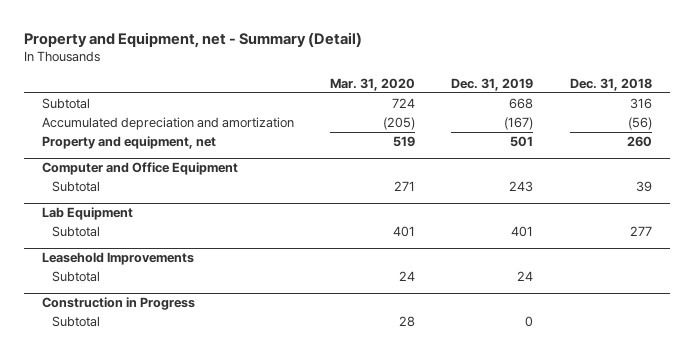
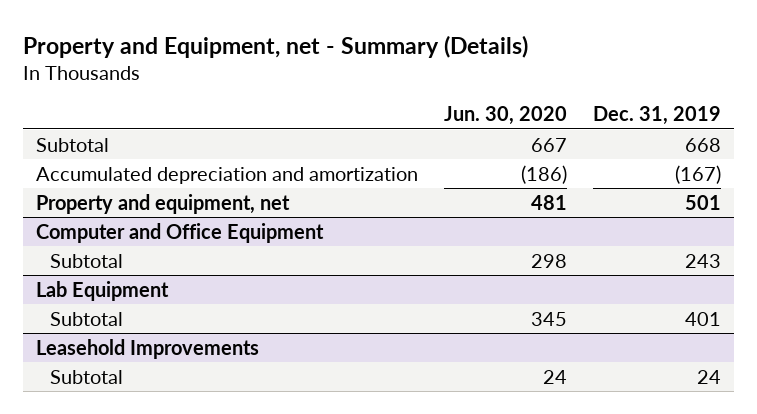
- Property and Equipment, net - Summary (Detail)
+ Property and Equipment, net - Summary (Details)
- | Mar. 31, 2020 | Dec. 31, 2019 | Dec. 31, 2018
+ | Jun. 30, 2020 | Dec. 31, 2019
- Construction in Progress
- Subtotal | 28 | 0 |

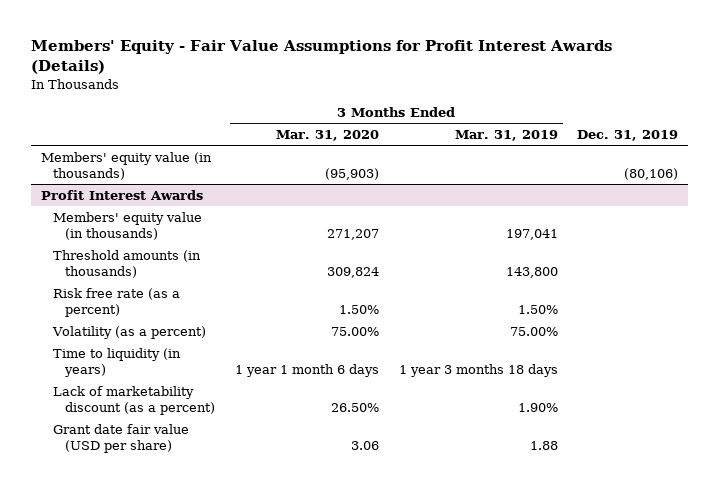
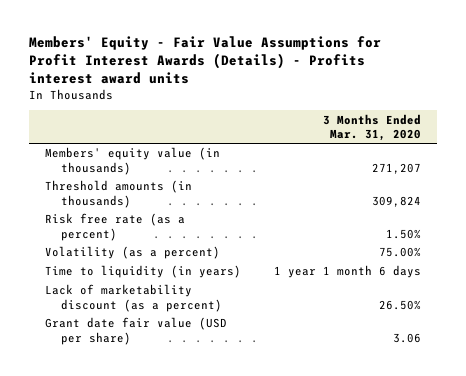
- Members' Equity - Fair Value Assumptions for Profit Interest Awards (Details)
+ Members' Equity - Fair Value Assumptions for Profit Interest Awards (Details) - Profits interest award units
- | 3 Months Ended Mar. 31, 2020 | 3 Months Ended Mar. 31, 2019 | Dec. 31, 2019
+ | 3 Months Ended Mar. 31, 2020
- Members' equity value (in thousands) | (95,903) | | (80,106)
- Profit Interest Awards

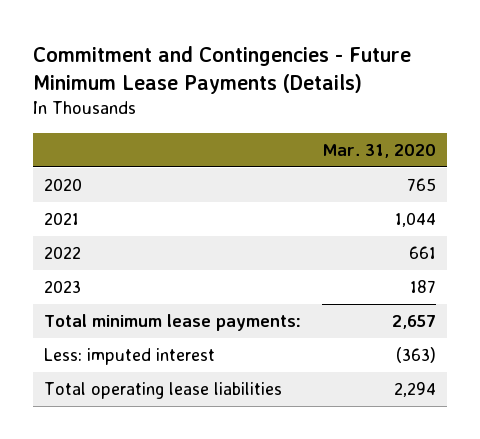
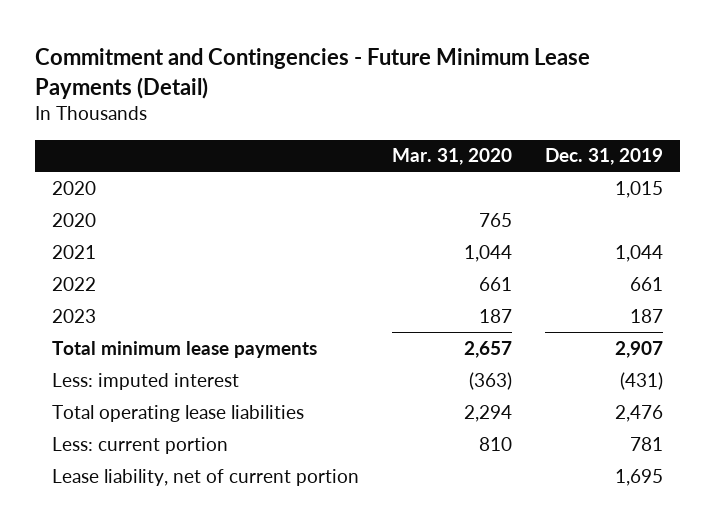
- Commitment and Contingencies - Future Minimum Lease Payments (Details)
+ Commitment and Contingencies - Future Minimum Lease Payments (Detail)
- | Mar. 31, 2020
+ | Mar. 31, 2020 | Dec. 31, 2019
+ 2020 | | 1,015
- Total minimum lease payments: | 2,657
+ Total minimum lease payments | 2,657 | 2,907
+ Less: current portion | 810 | 781
+ Lease liability, net of current portion | | 1,695

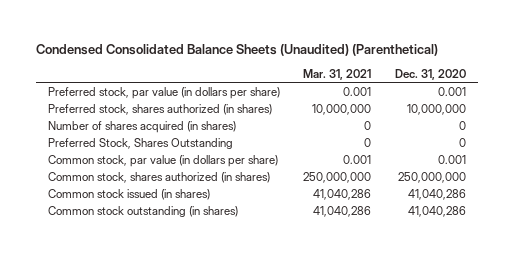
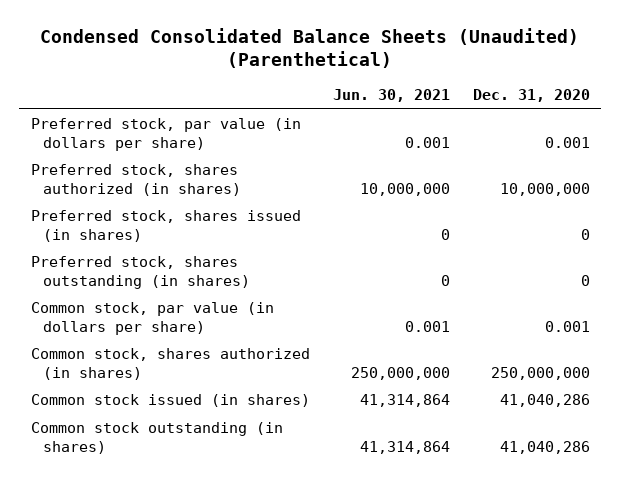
- | Mar. 31, 2021 | Dec. 31, 2020
+ | Jun. 30, 2021 | Dec. 31, 2020
- Number of shares acquired (in shares) | 0 | 0
- Preferred Stock, Shares Outstanding | 0 | 0
+ Preferred stock, shares issued (in shares) | 0 | 0
+ Preferred stock, shares outstanding (in shares) | 0 | 0

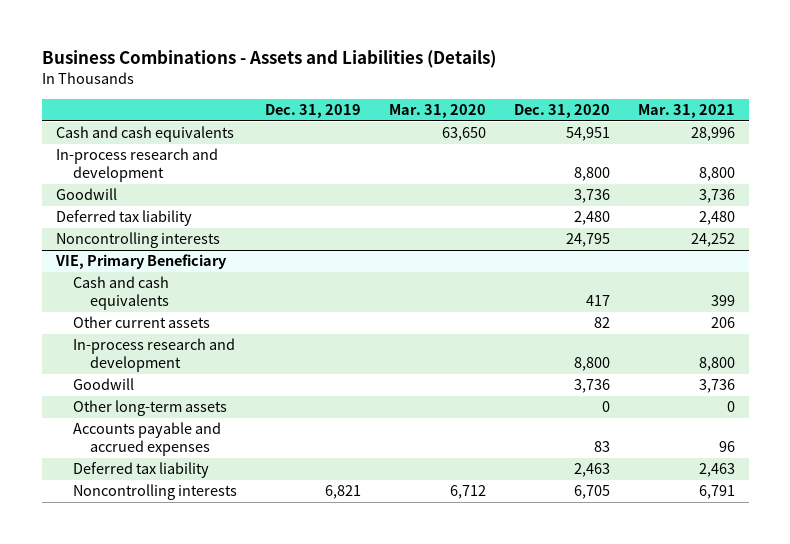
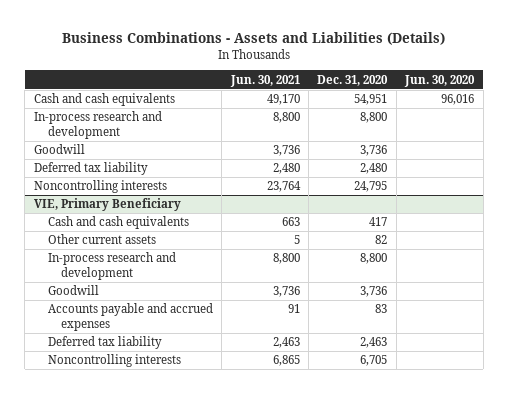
- | Dec. 31, 2019 | Mar. 31, 2020 | Dec. 31, 2020 | Mar. 31, 2021
+ | Jun. 30, 2021 | Dec. 31, 2020 | Jun. 30, 2020
@ VIE, Primary Beneficiary
- Other long-term assets | | | 0 | 0

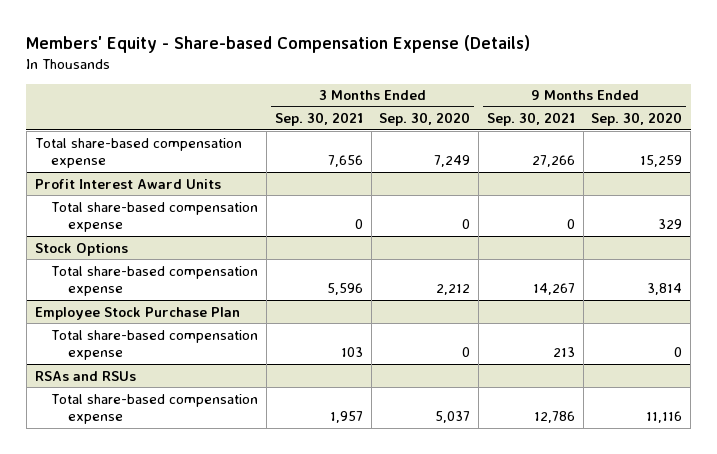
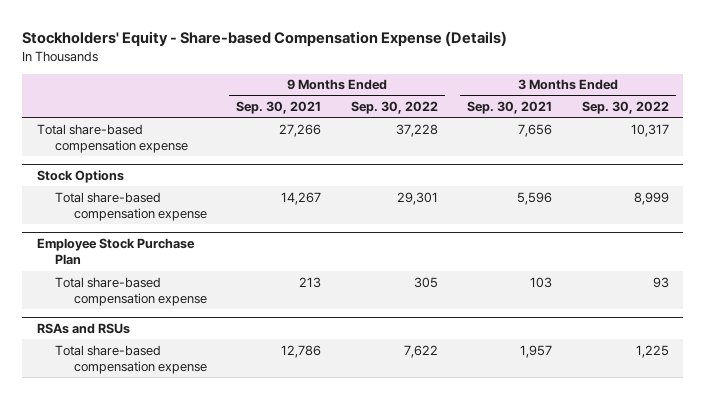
- Members' Equity - Share-based Compensation Expense (Details)
+ Stockholders' Equity - Share-based Compensation Expense (Details)
- | 3 Months Ended Sep. 30, 2021 | 3 Months Ended Sep. 30, 2020 | 9 Months Ended Sep. 30, 2021 | 9 Months Ended Sep. 30, 2020
+ | 9 Months Ended Sep. 30, 2021 | 9 Months Ended Sep. 30, 2022 | 3 Months Ended Sep. 30, 2021 | 3 Months Ended Sep. 30, 2022
- Profit Interest Award Units
- Total share-based compensation expense | 0 | 0 | 0 | 329

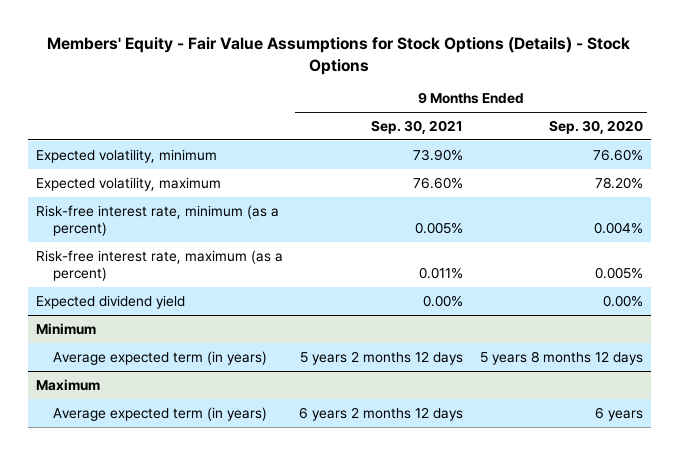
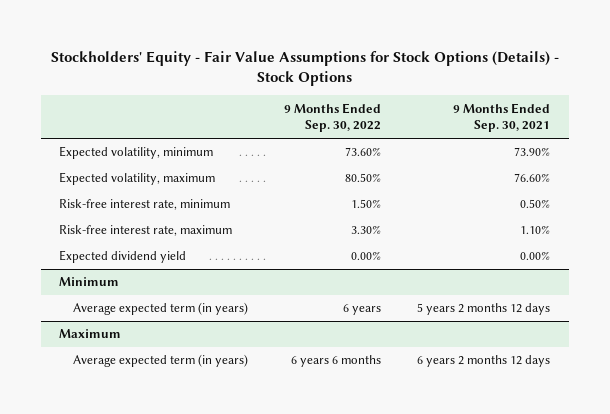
- Members' Equity - Fair Value Assumptions for Stock Options (Details) - Stock Options
+ Stockholders' Equity - Fair Value Assumptions for Stock Options (Details) - Stock Options
- | 9 Months Ended Sep. 30, 2021 | 9 Months Ended Sep. 30, 2020
+ | 9 Months Ended Sep. 30, 2022 | 9 Months Ended Sep. 30, 2021
- Risk-free interest rate, minimum (as a percent) | 0.005% | 0.004%
- Risk-free interest rate, maximum (as a percent) | 0.011% | 0.005%
+ Risk-free interest rate, minimum | 1.50% | 0.50%
+ Risk-free interest rate, maximum | 3.30% | 1.10%

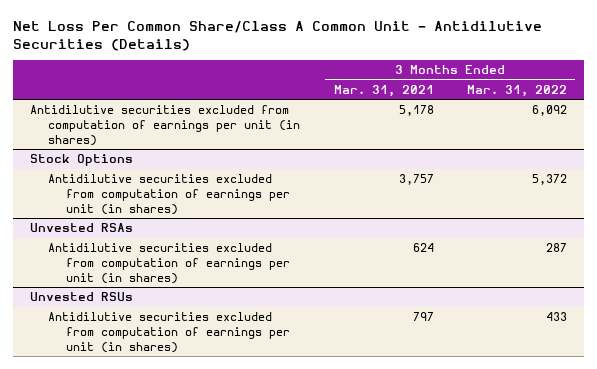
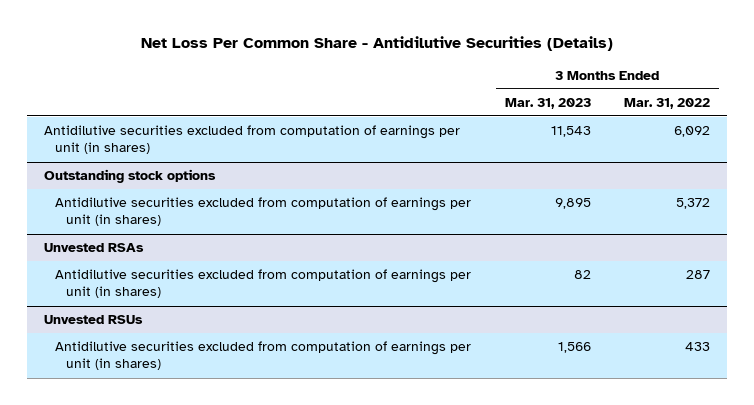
- Net Loss Per Common Share/Class A Common Unit - Antidilutive Securities (Details)
+ Net Loss Per Common Share - Antidilutive Securities (Details)
- | 3 Months Ended Mar. 31, 2021 | 3 Months Ended Mar. 31, 2022
+ | 3 Months Ended Mar. 31, 2023 | 3 Months Ended Mar. 31, 2022
- Stock Options
+ Outstanding stock options

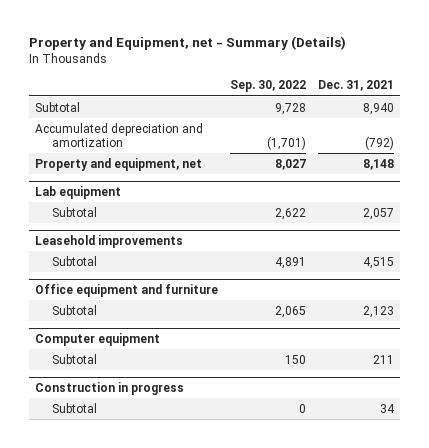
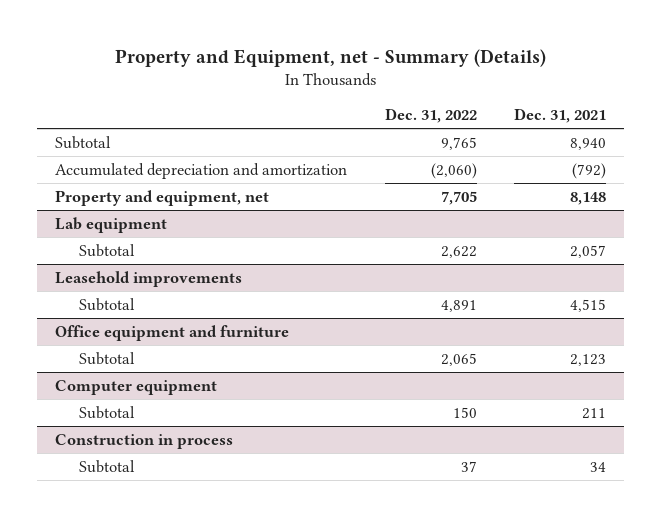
- | Sep. 30, 2022 | Dec. 31, 2021
+ | Dec. 31, 2022 | Dec. 31, 2021
- Construction in progress
+ Construction in process

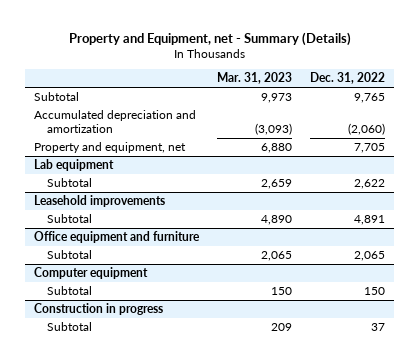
- | Dec. 31, 2022 | Dec. 31, 2021
+ | Mar. 31, 2023 | Dec. 31, 2022
- Construction in process
+ Construction in progress

